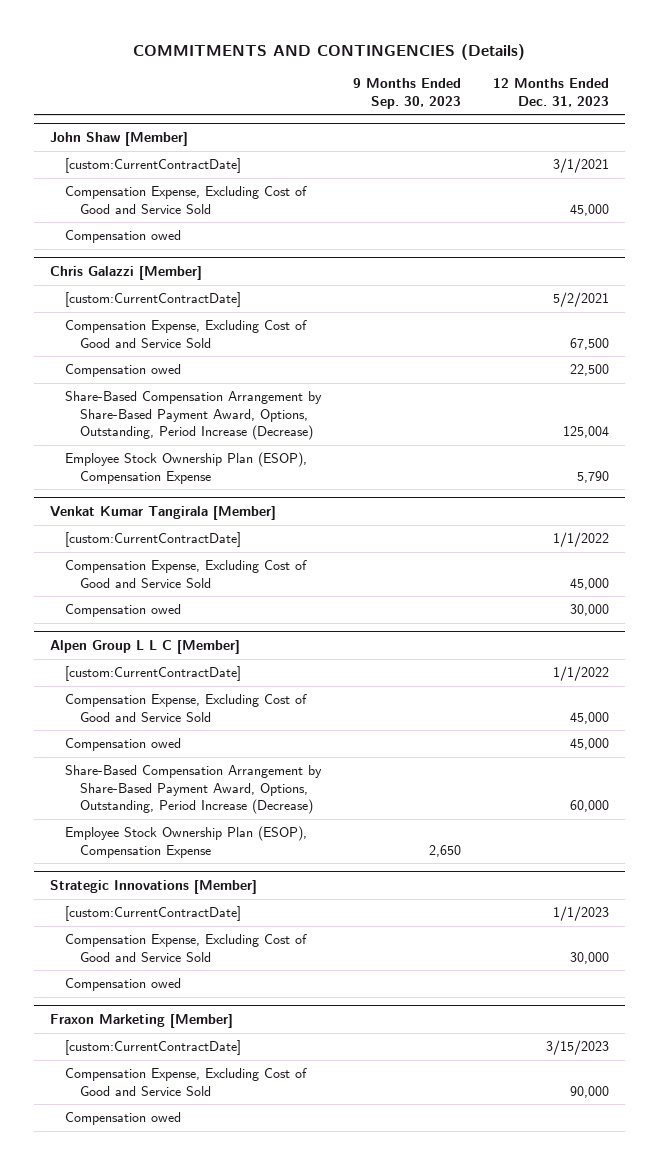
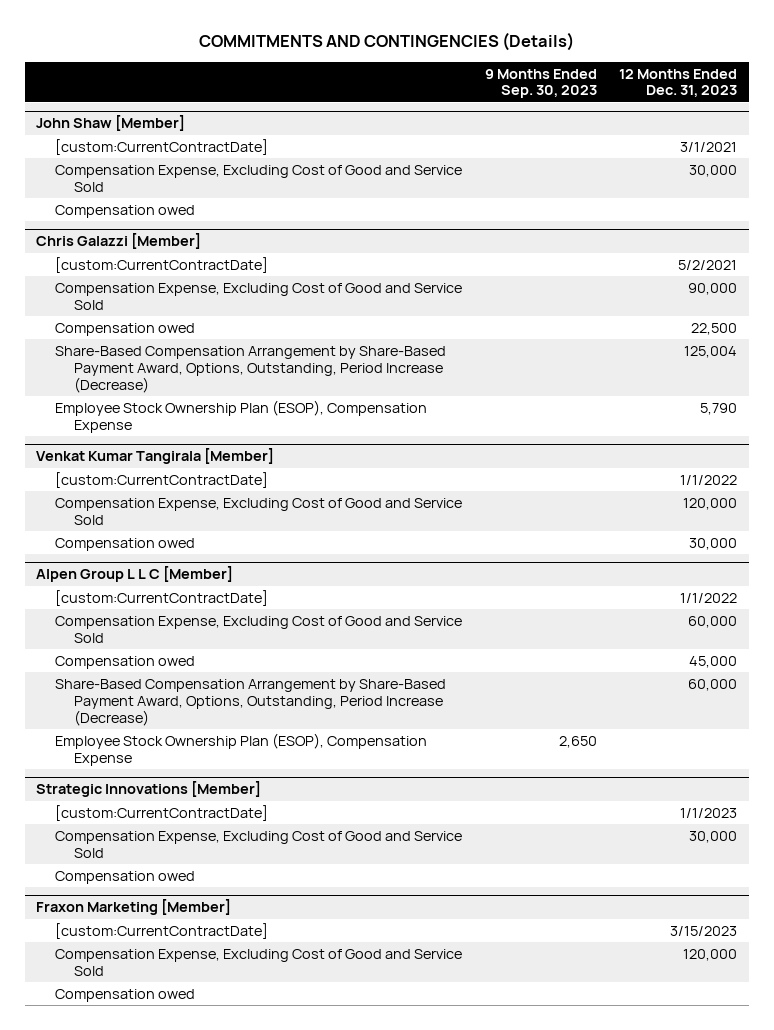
@ John Shaw [Member]
- Compensation Expense, Excluding Cost of Good and Service Sold | | 45,000
+ Compensation Expense, Excluding Cost of Good and Service Sold | | 30,000
@ Chris Galazzi [Member]
- Compensation Expense, Excluding Cost of Good and Service Sold | | 67,500
+ Compensation Expense, Excluding Cost of Good and Service Sold | | 90,000
@ Venkat Kumar Tangirala [Member]
- Compensation Expense, Excluding Cost of Good and Service Sold | | 45,000
+ Compensation Expense, Excluding Cost of Good and Service Sold | | 120,000
@ Alpen Group L L C [Member]
- Compensation Expense, Excluding Cost of Good and Service Sold | | 45,000
+ Compensation Expense, Excluding Cost of Good and Service Sold | | 60,000
@ Fraxon Marketing [Member]
- Compensation Expense, Excluding Cost of Good and Service Sold | | 90,000
+ Compensation Expense, Excluding Cost of Good and Service Sold | | 120,000

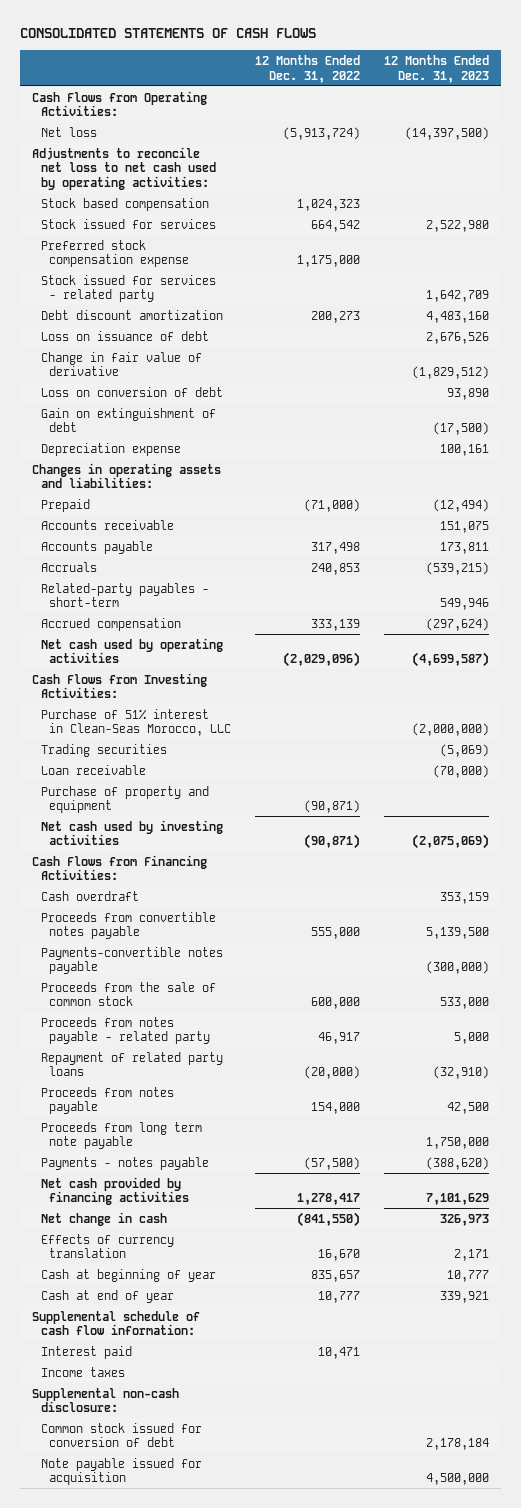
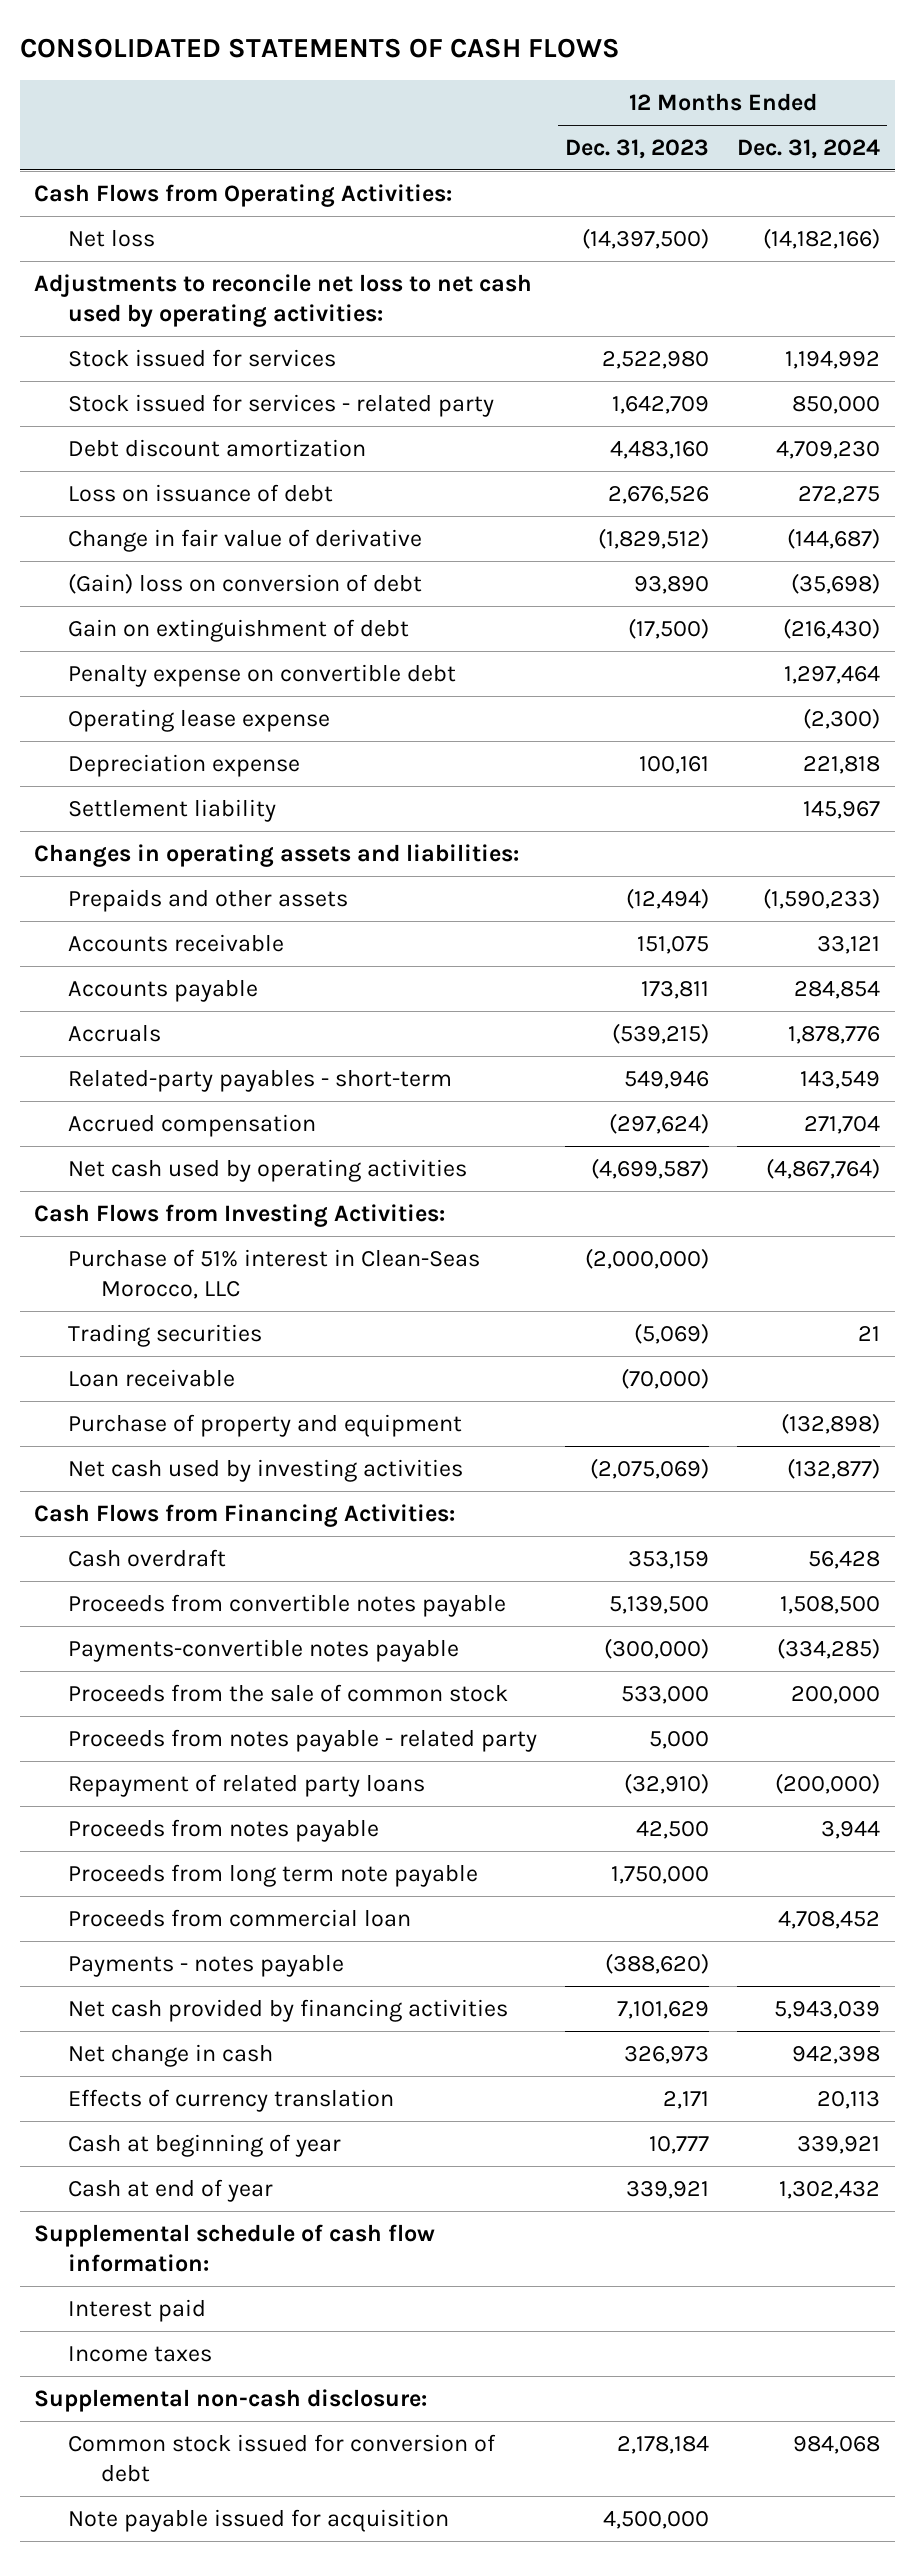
- | 12 Months Ended Dec. 31, 2022 | 12 Months Ended Dec. 31, 2023
+ | 12 Months Ended Dec. 31, 2023 | 12 Months Ended Dec. 31, 2024
- Stock based compensation | 1,024,323 |
- Preferred stock compensation expense | 1,175,000 |
- Loss on conversion of debt | | 93,890
+ (Gain) loss on conversion of debt | 93,890 | (35,698)
+ Penalty expense on convertible debt | | 1,297,464
+ Operating lease expense | | (2,300)
+ Settlement liability | | 145,967
- Prepaid | (71,000) | (12,494)
+ Prepaids and other assets | (12,494) | (1,590,233)
+ Proceeds from commercial loan | | 4,708,452

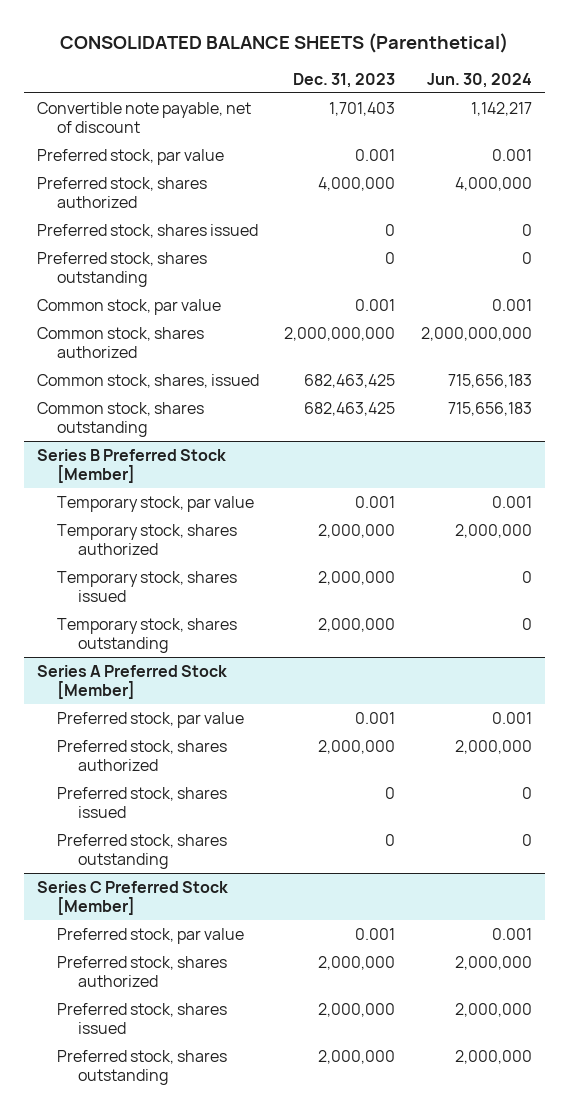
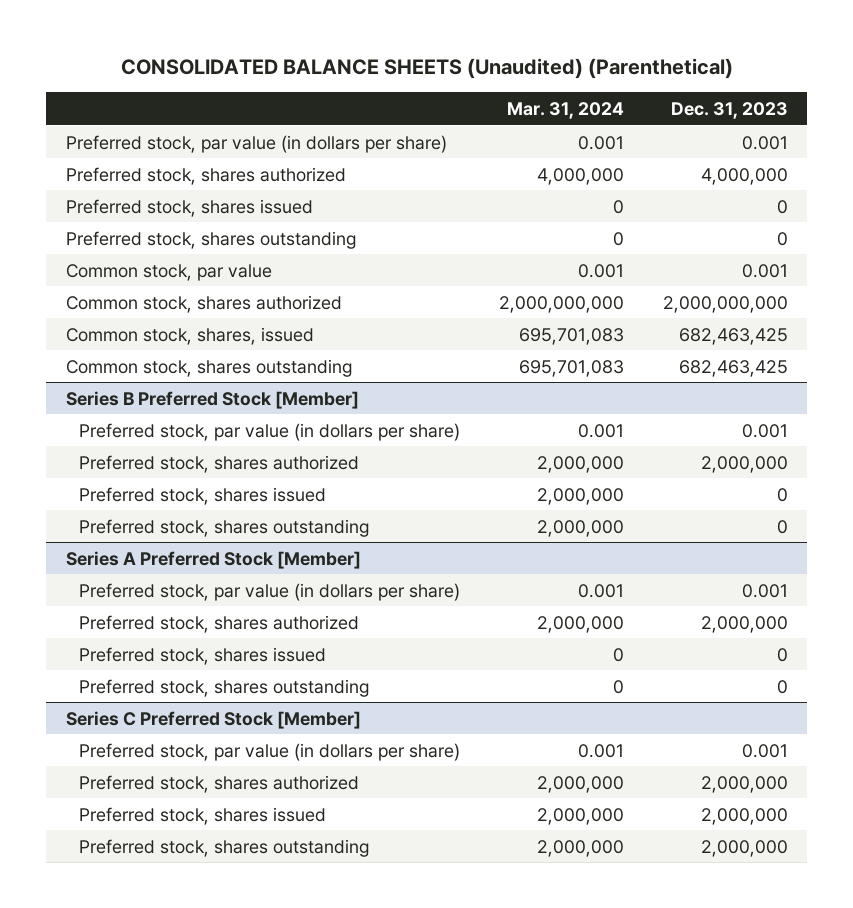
- CONSOLIDATED BALANCE SHEETS (Parenthetical)
+ CONSOLIDATED BALANCE SHEETS (Unaudited) (Parenthetical)
- | Dec. 31, 2023 | Jun. 30, 2024
+ | Mar. 31, 2024 | Dec. 31, 2023
- Convertible note payable, net of discount | 1,701,403 | 1,142,217
- Preferred stock, par value | 0.001 | 0.001
+ Preferred stock, par value (in dollars per share) | 0.001 | 0.001
@ Series B Preferred Stock [Member]
- Temporary stock, par value | 0.001 | 0.001
- Temporary stock, shares authorized | 2,000,000 | 2,000,000
- Temporary stock, shares issued | 2,000,000 | 0
- Temporary stock, shares outstanding | 2,000,000 | 0
+ Preferred stock, par value (in dollars per share) | 0.001 | 0.001
+ Preferred stock, shares authorized | 2,000,000 | 2,000,000
+ Preferred stock, shares issued | 2,000,000 | 0
+ Preferred stock, shares outstanding | 2,000,000 | 0
@ Series A Preferred Stock [Member]
- Preferred stock, par value | 0.001 | 0.001
+ Preferred stock, par value (in dollars per share) | 0.001 | 0.001
@ Series C Preferred Stock [Member]
- Preferred stock, par value | 0.001 | 0.001
+ Preferred stock, par value (in dollars per share) | 0.001 | 0.001

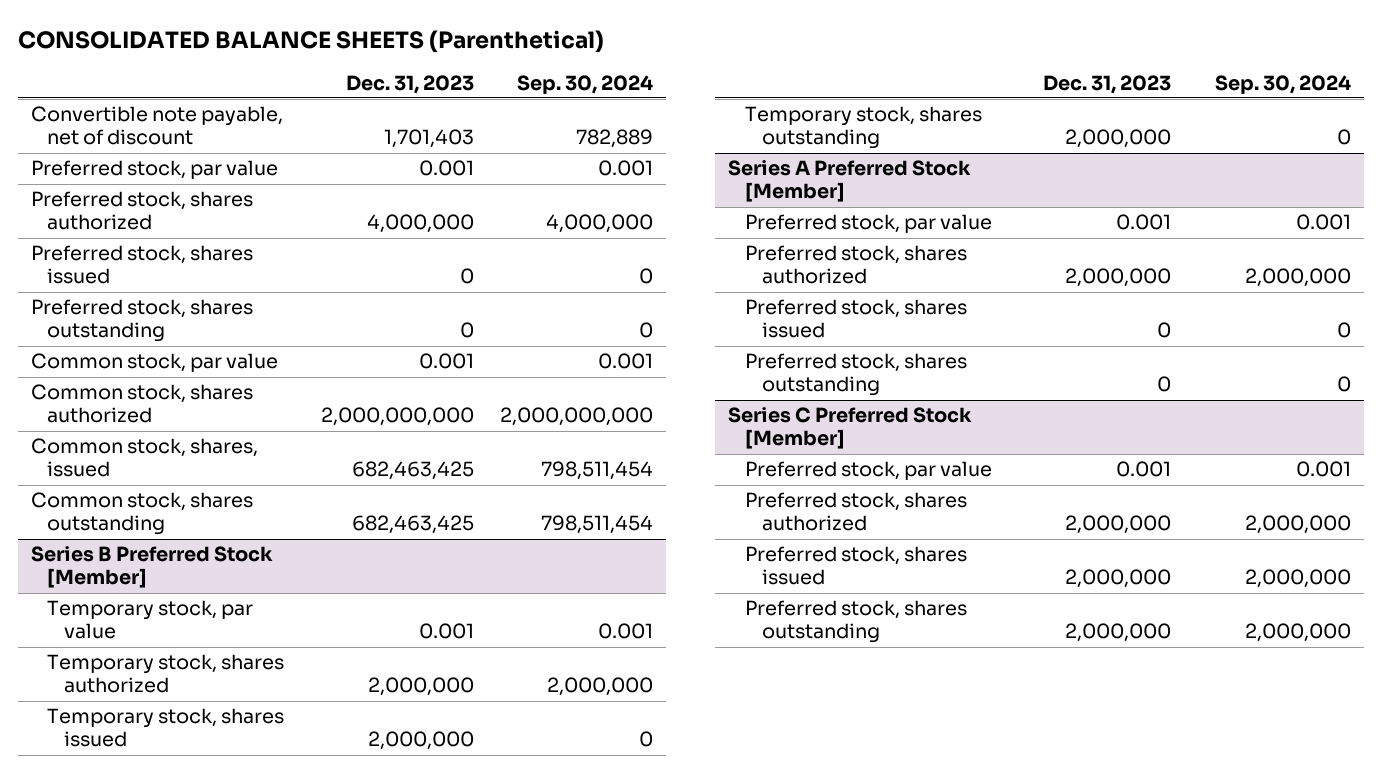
- CONSOLIDATED BALANCE SHEETS (Unaudited) (Parenthetical)
+ CONSOLIDATED BALANCE SHEETS (Parenthetical)
- | Mar. 31, 2024 | Dec. 31, 2023
+ | Dec. 31, 2023 | Sep. 30, 2024
- Preferred stock, par value (in dollars per share) | 0.001 | 0.001
+ Convertible note payable, net of discount | 1,701,403 | 782,889
+ Preferred stock, par value | 0.001 | 0.001
@ Series B Preferred Stock [Member]
- Preferred stock, par value (in dollars per share) | 0.001 | 0.001
- Preferred stock, shares authorized | 2,000,000 | 2,000,000
- Preferred stock, shares issued | 2,000,000 | 0
- Preferred stock, shares outstanding | 2,000,000 | 0
+ Temporary stock, par value | 0.001 | 0.001
+ Temporary stock, shares authorized | 2,000,000 | 2,000,000
+ Temporary stock, shares issued | 2,000,000 | 0
+ Temporary stock, shares outstanding | 2,000,000 | 0
@ Series A Preferred Stock [Member]
- Preferred stock, par value (in dollars per share) | 0.001 | 0.001
+ Preferred stock, par value | 0.001 | 0.001
@ Series C Preferred Stock [Member]
- Preferred stock, par value (in dollars per share) | 0.001 | 0.001
+ Preferred stock, par value | 0.001 | 0.001

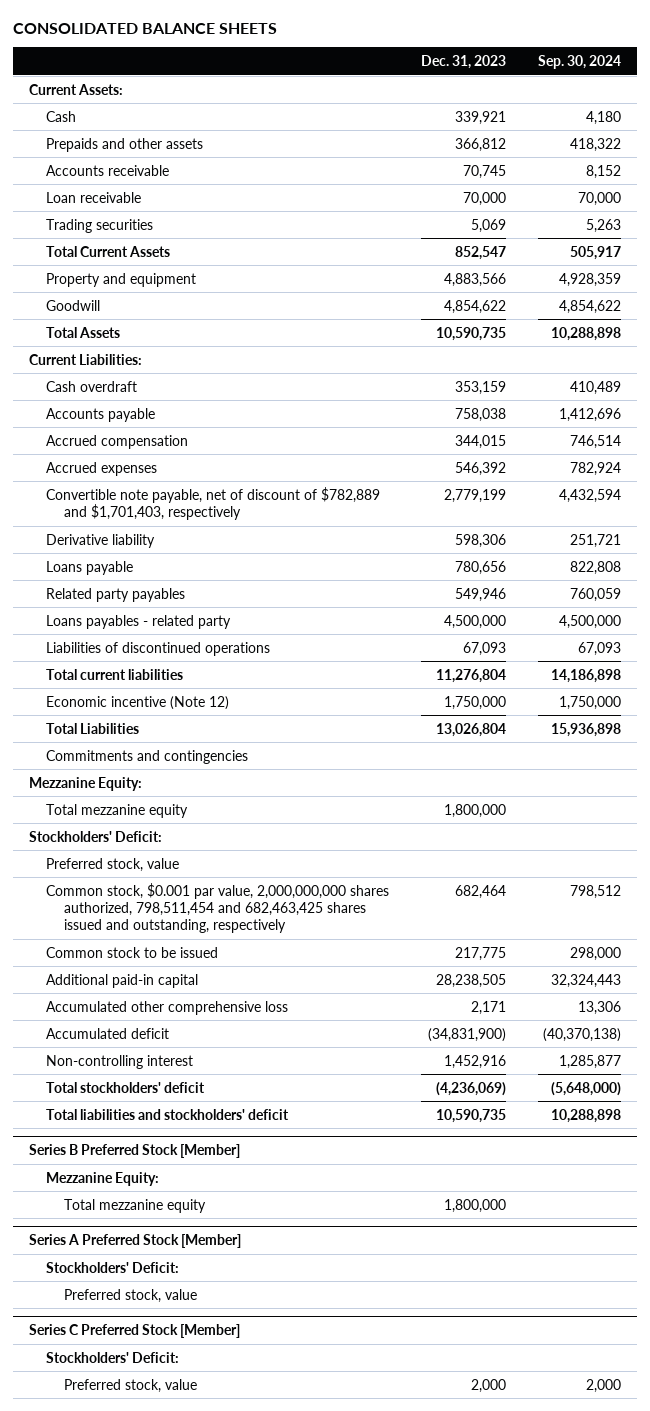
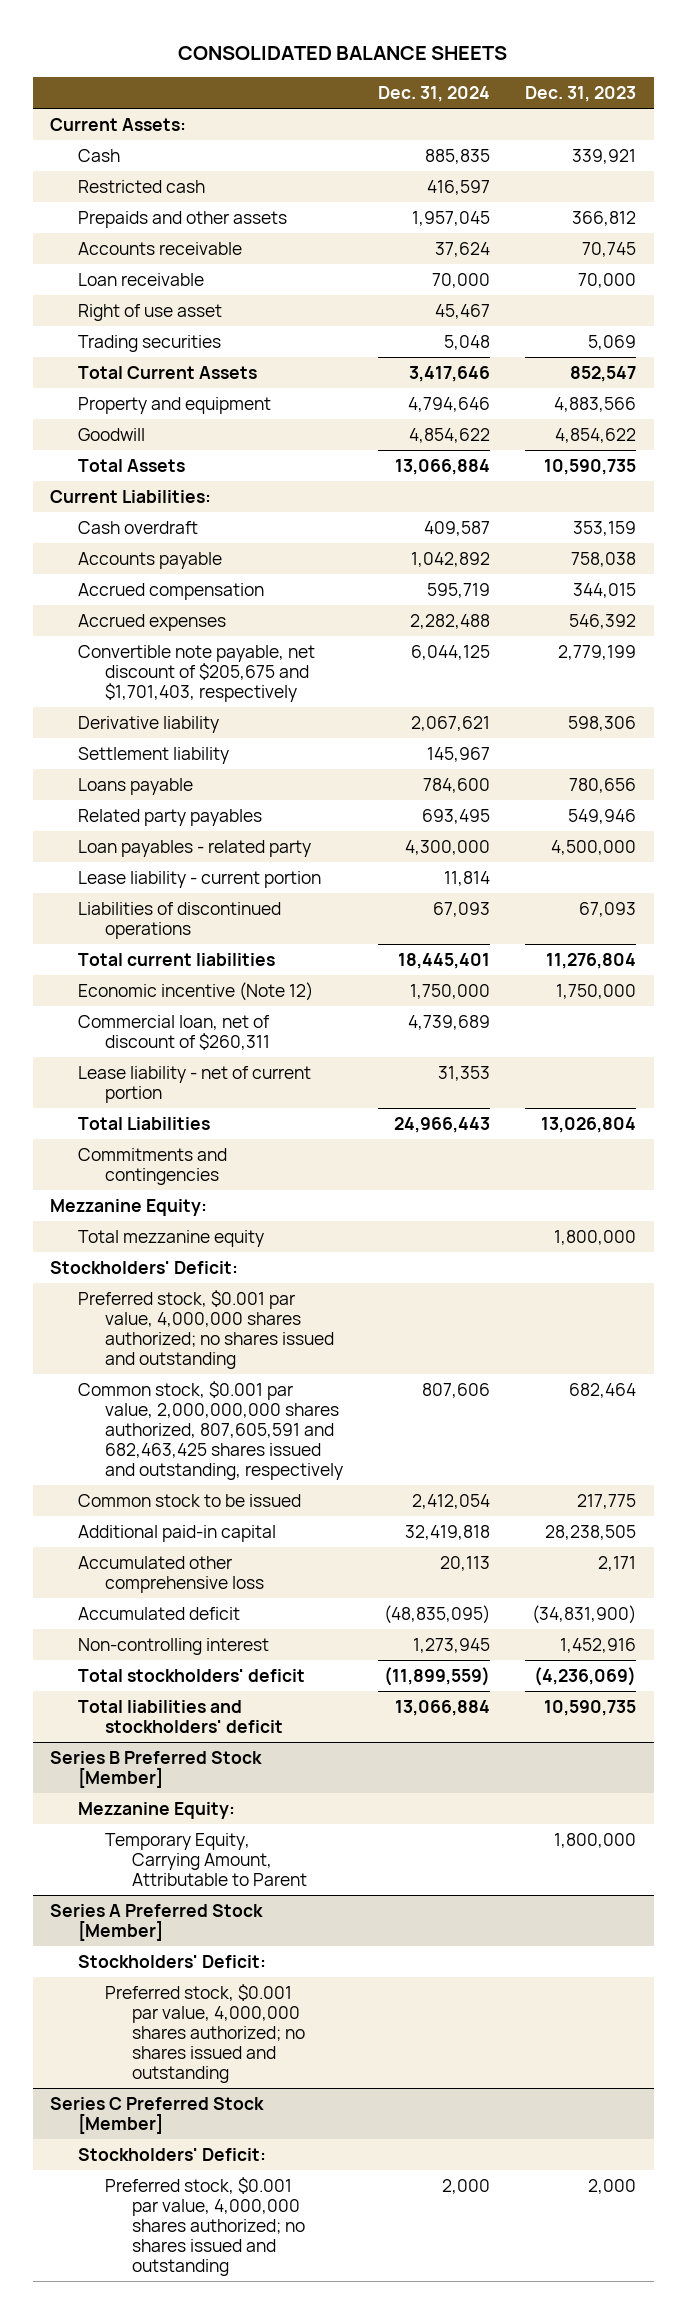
- | Dec. 31, 2023 | Sep. 30, 2024
+ | Dec. 31, 2024 | Dec. 31, 2023
+ Restricted cash | 416,597 |
+ Right of use asset | 45,467 |
- Convertible note payable, net of discount of $782,889 and $1,701,403, respectively | 2,779,199 | 4,432,594
+ Convertible note payable, net discount of $205,675 and $1,701,403, respectively | 6,044,125 | 2,779,199
+ Settlement liability | 145,967 |
- Loans payables - related party | 4,500,000 | 4,500,000
+ Loan payables - related party | 4,300,000 | 4,500,000
+ Lease liability - current portion | 11,814 |
+ Commercial loan, net of discount of $260,311 | 4,739,689 |
+ Lease liability - net of current portion | 31,353 |
- Preferred stock, value
- Common stock, $0.001 par value, 2,000,000,000 shares authorized, 798,511,454 and 682,463,425 shares issued and outstanding, respectively | 682,464 | 798,512
+ Preferred stock, $0.001 par value, 4,000,000 shares authorized; no shares issued and outstanding
+ Common stock, $0.001 par value, 2,000,000,000 shares authorized, 807,605,591 and 682,463,425 shares issued and outstanding, respectively | 807,606 | 682,464
@ Series B Preferred Stock [Member]
- Total mezzanine equity | 1,800,000 |
+ Temporary Equity, Carrying Amount, Attributable to Parent | | 1,800,000
@ Series A Preferred Stock [Member]
- Preferred stock, value
+ Preferred stock, $0.001 par value, 4,000,000 shares authorized; no shares issued and outstanding
@ Series C Preferred Stock [Member]
- Preferred stock, value | 2,000 | 2,000
+ Preferred stock, $0.001 par value, 4,000,000 shares authorized; no shares issued and outstanding | 2,000 | 2,000

